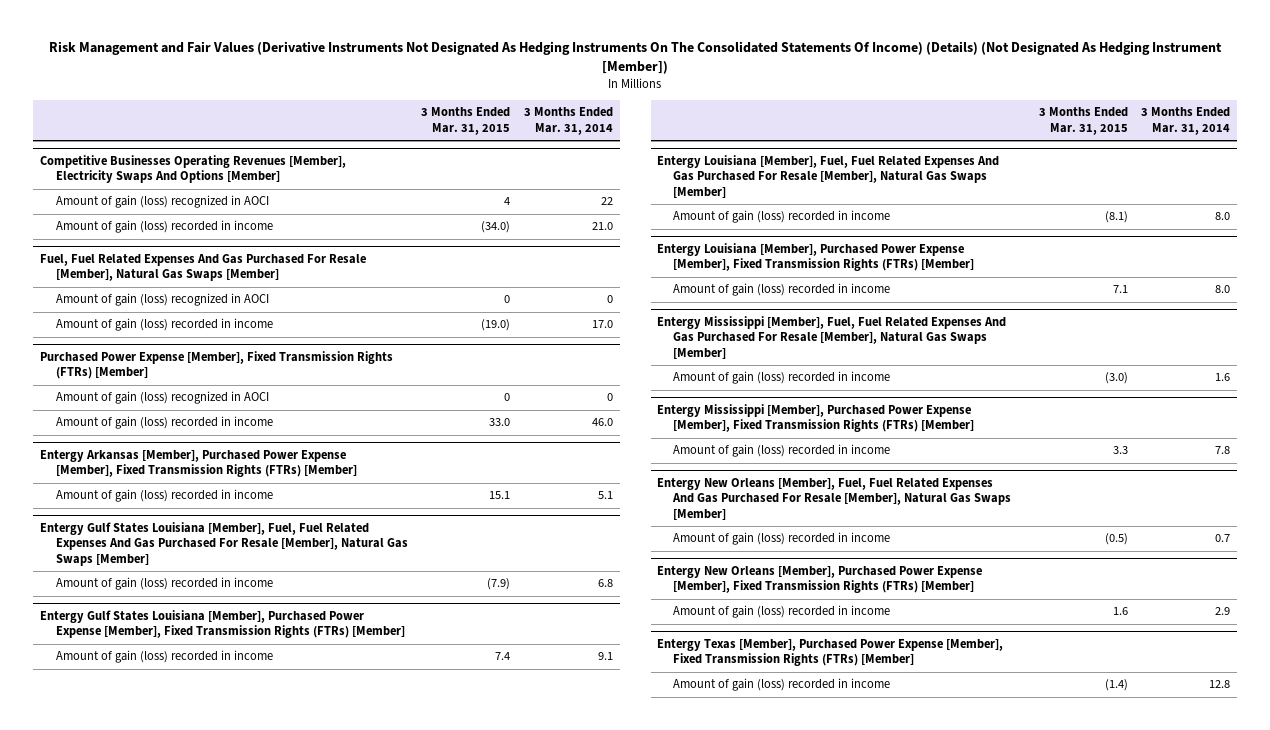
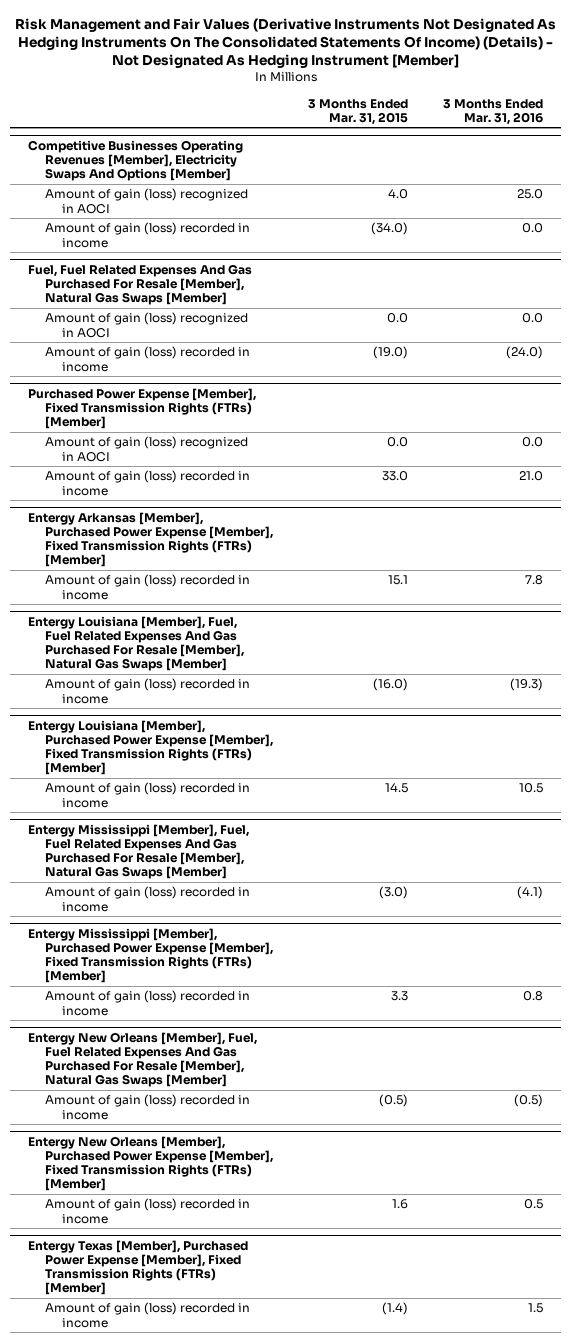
- Risk Management and Fair Values (Derivative Instruments Not Designated As Hedging Instruments On The Consolidated Statements Of Income) (Details) (Not Designated As Hedging Instrument [Member])
+ Risk Management and Fair Values (Derivative Instruments Not Designated As Hedging Instruments On The Consolidated Statements Of Income) (Details) - Not Designated As Hedging Instrument [Member]
- | 3 Months Ended Mar. 31, 2015 | 3 Months Ended Mar. 31, 2014
+ | 3 Months Ended Mar. 31, 2015 | 3 Months Ended Mar. 31, 2016
@ Competitive Businesses Operating Revenues [Member], Electricity Swaps And Options [Member]
- Amount of gain (loss) recognized in AOCI | 4 | 22
+ Amount of gain (loss) recognized in AOCI | 4.0 | 25.0
@ Fuel, Fuel Related Expenses And Gas Purchased For Resale [Member], Natural Gas Swaps [Member]
- Amount of gain (loss) recognized in AOCI | 0 | 0
+ Amount of gain (loss) recognized in AOCI | 0.0 | 0.0
@ Purchased Power Expense [Member], Fixed Transmission Rights (FTRs) [Member]
- Amount of gain (loss) recognized in AOCI | 0 | 0
+ Amount of gain (loss) recognized in AOCI | 0.0 | 0.0
- Entergy Gulf States Louisiana [Member], Fuel, Fuel Related Expenses And Gas Purchased For Resale [Member], Natural Gas Swaps [Member]
- Amount of gain (loss) recorded in income | (7.9) | 6.8
- Entergy Gulf States Louisiana [Member], Purchased Power Expense [Member], Fixed Transmission Rights (FTRs) [Member]
- Amount of gain (loss) recorded in income | 7.4 | 9.1
@ Entergy Louisiana [Member], Fuel, Fuel Related Expenses And Gas Purchased For Resale [Member], Natural Gas Swaps [Member]
- Amount of gain (loss) recorded in income | (8.1) | 8.0
+ Amount of gain (loss) recorded in income | (16.0) | (19.3)
@ Entergy Louisiana [Member], Purchased Power Expense [Member], Fixed Transmission Rights (FTRs) [Member]
- Amount of gain (loss) recorded in income | 7.1 | 8.0
+ Amount of gain (loss) recorded in income | 14.5 | 10.5

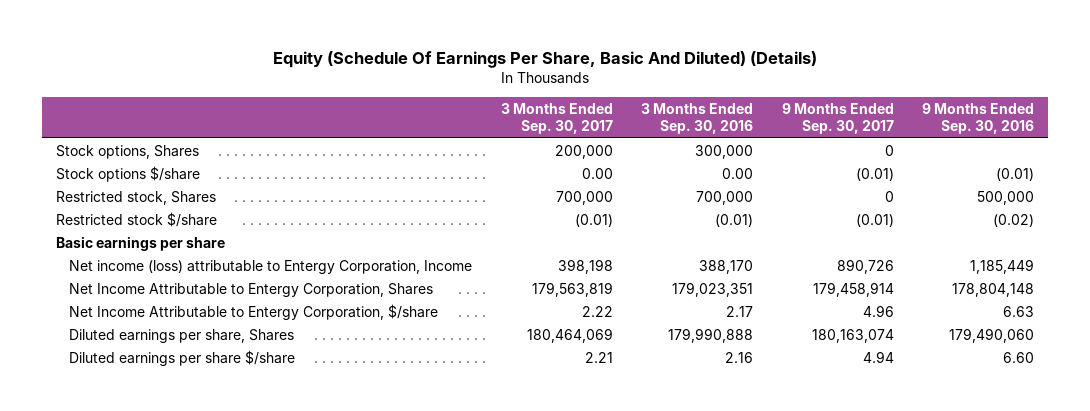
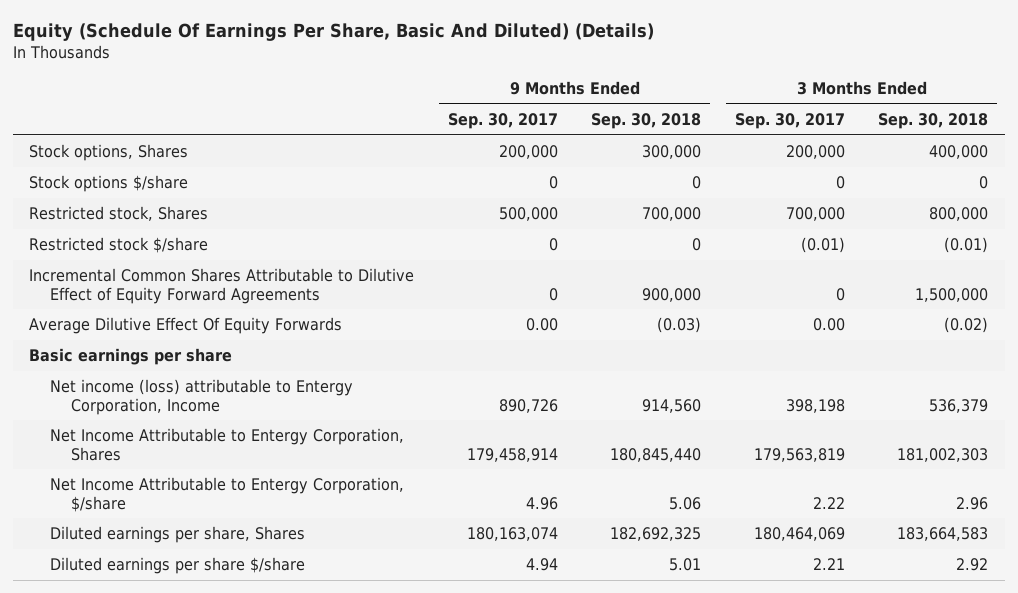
- | 3 Months Ended Sep. 30, 2017 | 3 Months Ended Sep. 30, 2016 | 9 Months Ended Sep. 30, 2017 | 9 Months Ended Sep. 30, 2016
+ | 9 Months Ended Sep. 30, 2017 | 9 Months Ended Sep. 30, 2018 | 3 Months Ended Sep. 30, 2017 | 3 Months Ended Sep. 30, 2018
- Stock options, Shares | 200,000 | 300,000 | 0 |
- Stock options $/share | 0.00 | 0.00 | (0.01) | (0.01)
- Restricted stock, Shares | 700,000 | 700,000 | 0 | 500,000
- Restricted stock $/share | (0.01) | (0.01) | (0.01) | (0.02)
+ Stock options, Shares | 200,000 | 300,000 | 200,000 | 400,000
+ Stock options $/share | 0 | 0 | 0 | 0
+ Restricted stock, Shares | 500,000 | 700,000 | 700,000 | 800,000
+ Restricted stock $/share | 0 | 0 | (0.01) | (0.01)
+ Incremental Common Shares Attributable to Dilutive Effect of Equity Forward Agreements | 0 | 900,000 | 0 | 1,500,000
+ Average Dilutive Effect Of Equity Forwards | 0.00 | (0.03) | 0.00 | (0.02)

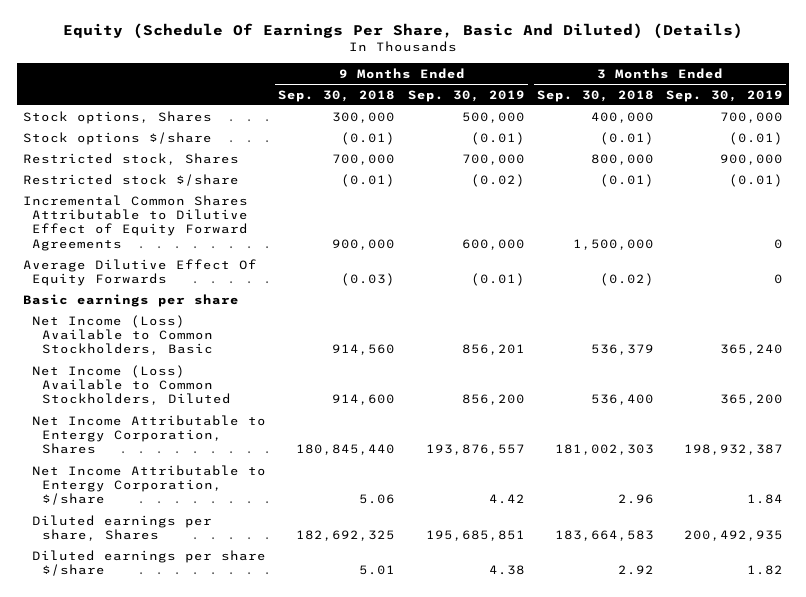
- | 9 Months Ended Sep. 30, 2017 | 9 Months Ended Sep. 30, 2018 | 3 Months Ended Sep. 30, 2017 | 3 Months Ended Sep. 30, 2018
+ | 9 Months Ended Sep. 30, 2018 | 9 Months Ended Sep. 30, 2019 | 3 Months Ended Sep. 30, 2018 | 3 Months Ended Sep. 30, 2019
- Stock options $/share | 0 | 0 | 0 | 0
+ Stock options $/share | (0.01) | (0.01) | (0.01) | (0.01)
- Restricted stock $/share | 0 | 0 | (0.01) | (0.01)
+ Restricted stock $/share | (0.01) | (0.02) | (0.01) | (0.01)
- Net income (loss) attributable to Entergy Corporation, Income | 890,726 | 914,560 | 398,198 | 536,379
+ Net Income (Loss) Available to Common Stockholders, Basic | 914,560 | 856,201 | 536,379 | 365,240
+ Net Income (Loss) Available to Common Stockholders, Diluted | 914,600 | 856,200 | 536,400 | 365,200

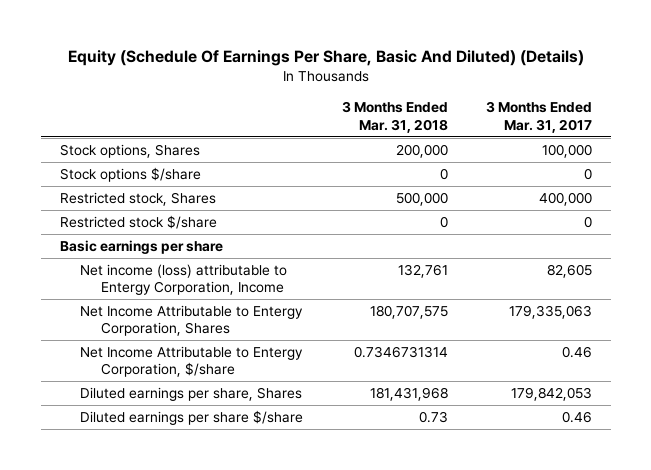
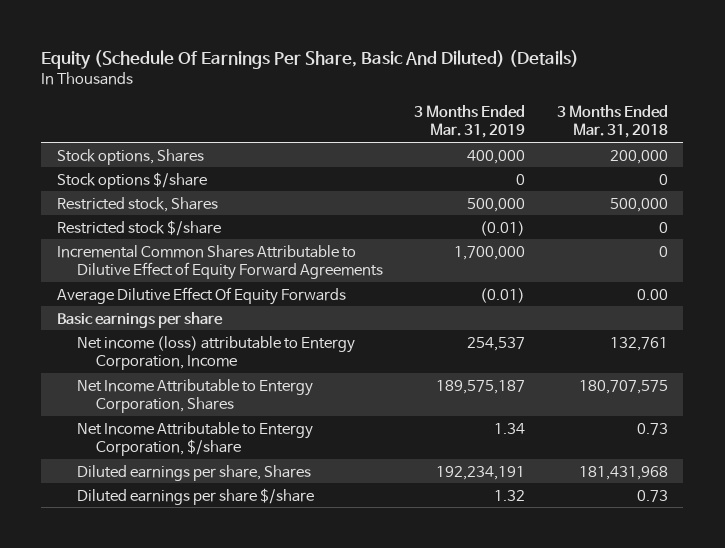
- | 3 Months Ended Mar. 31, 2018 | 3 Months Ended Mar. 31, 2017
+ | 3 Months Ended Mar. 31, 2019 | 3 Months Ended Mar. 31, 2018
+ Incremental Common Shares Attributable to Dilutive Effect of Equity Forward Agreements | 1,700,000 | 0
+ Average Dilutive Effect Of Equity Forwards | (0.01) | 0.00
- Net Income Attributable to Entergy Corporation, $/share | 0.7346731314 | 0.46
+ Net Income Attributable to Entergy Corporation, $/share | 1.34 | 0.73

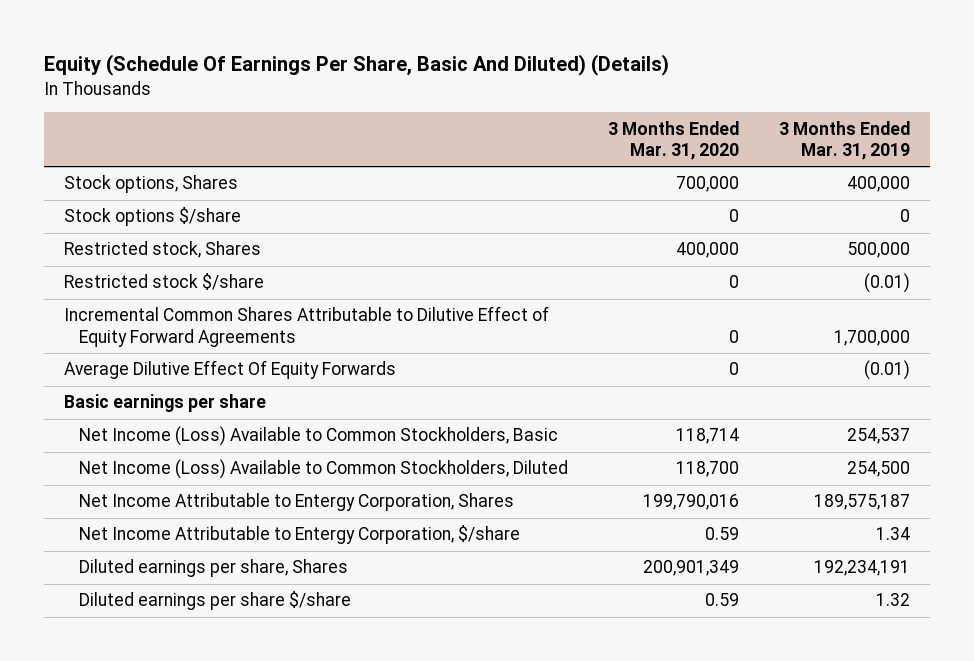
- | 3 Months Ended Mar. 31, 2019 | 3 Months Ended Mar. 31, 2018
+ | 3 Months Ended Mar. 31, 2020 | 3 Months Ended Mar. 31, 2019
- Net income (loss) attributable to Entergy Corporation, Income | 254,537 | 132,761
+ Net Income (Loss) Available to Common Stockholders, Basic | 118,714 | 254,537
+ Net Income (Loss) Available to Common Stockholders, Diluted | 118,700 | 254,500

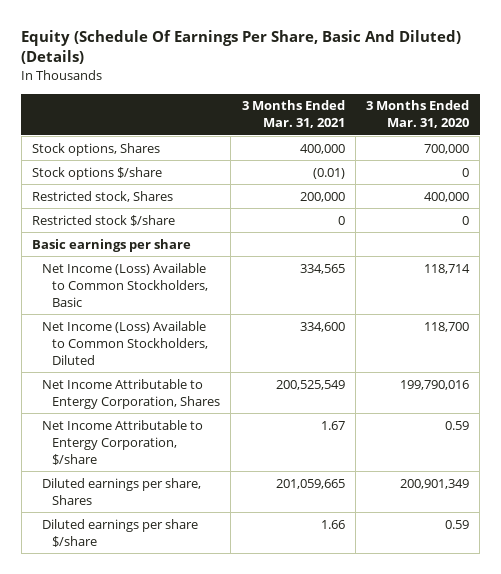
- | 3 Months Ended Mar. 31, 2020 | 3 Months Ended Mar. 31, 2019
+ | 3 Months Ended Mar. 31, 2021 | 3 Months Ended Mar. 31, 2020
- Incremental Common Shares Attributable to Dilutive Effect of Equity Forward Agreements | 0 | 1,700,000
- Average Dilutive Effect Of Equity Forwards | 0 | (0.01)

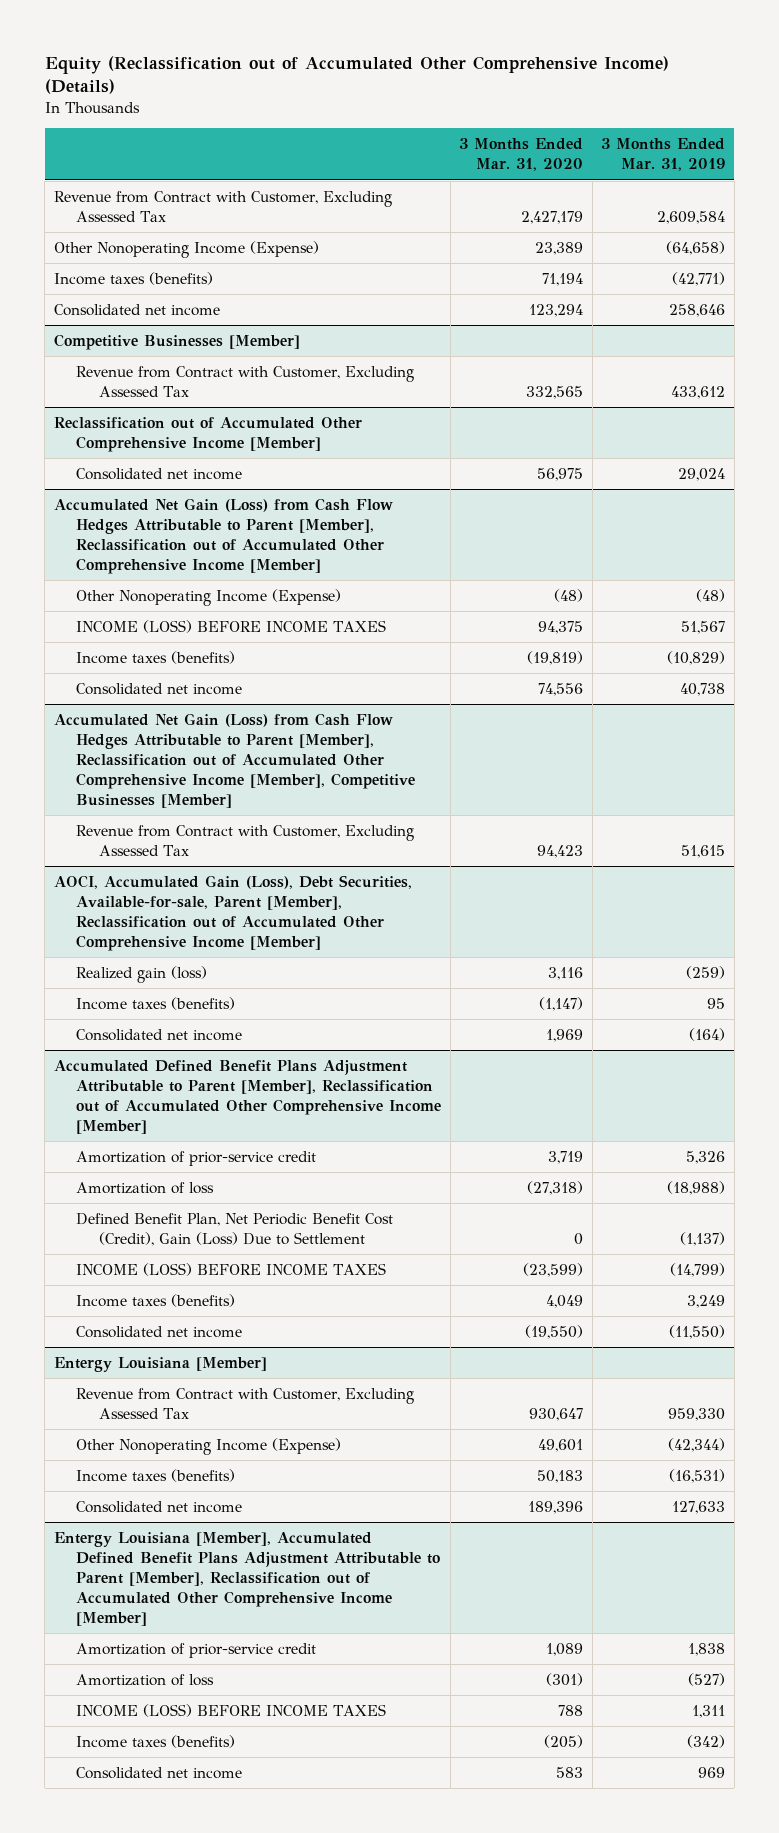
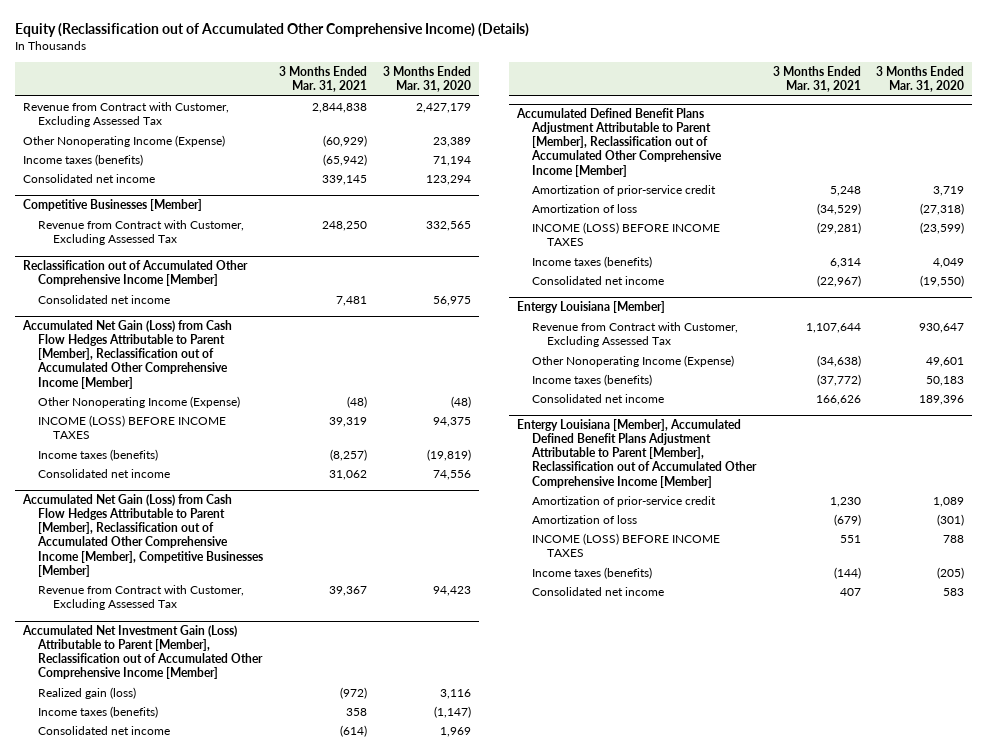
- | 3 Months Ended Mar. 31, 2020 | 3 Months Ended Mar. 31, 2019
+ | 3 Months Ended Mar. 31, 2021 | 3 Months Ended Mar. 31, 2020
- AOCI, Accumulated Gain (Loss), Debt Securities, Available-for-sale, Parent [Member], Reclassification out of Accumulated Other Comprehensive Income [Member]
+ Accumulated Net Investment Gain (Loss) Attributable to Parent [Member], Reclassification out of Accumulated Other Comprehensive Income [Member]
@ Accumulated Defined Benefit Plans Adjustment Attributable to Parent [Member], Reclassification out of Accumulated Other Comprehensive Income [Member]
- Defined Benefit Plan, Net Periodic Benefit Cost (Credit), Gain (Loss) Due to Settlement | 0 | (1,137)

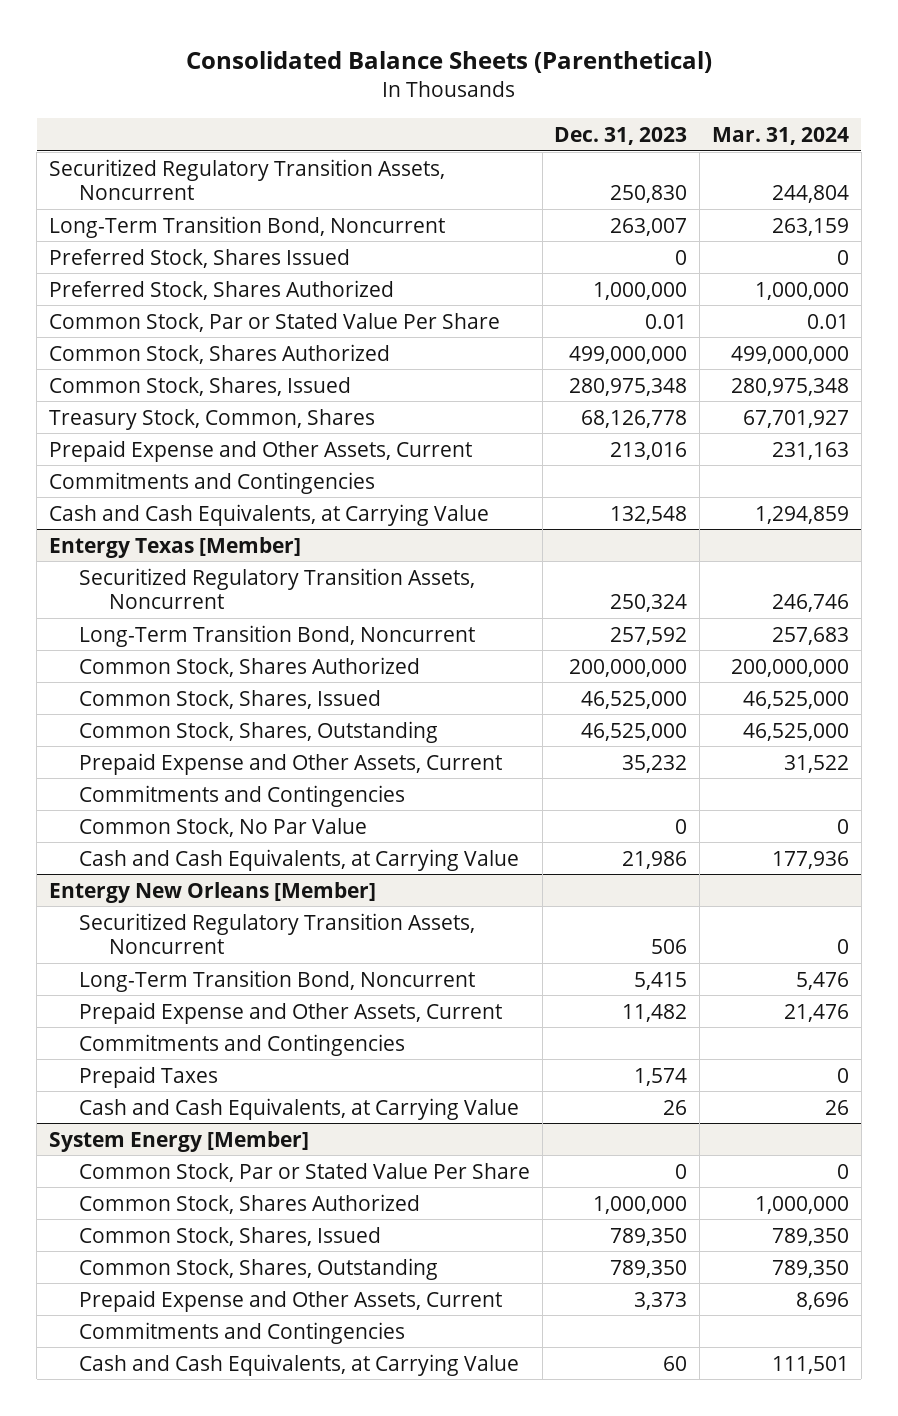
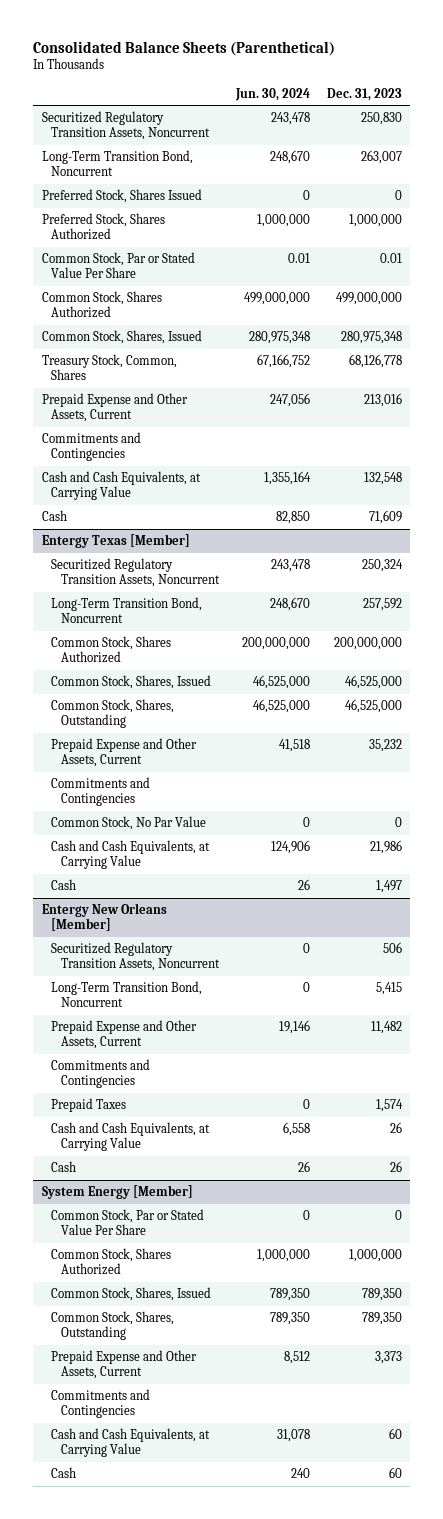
- | Dec. 31, 2023 | Mar. 31, 2024
+ | Jun. 30, 2024 | Dec. 31, 2023
+ Cash | 82,850 | 71,609
@ Entergy Texas [Member]
+ Cash | 26 | 1,497
@ Entergy New Orleans [Member]
+ Cash | 26 | 26
@ System Energy [Member]
+ Cash | 240 | 60

